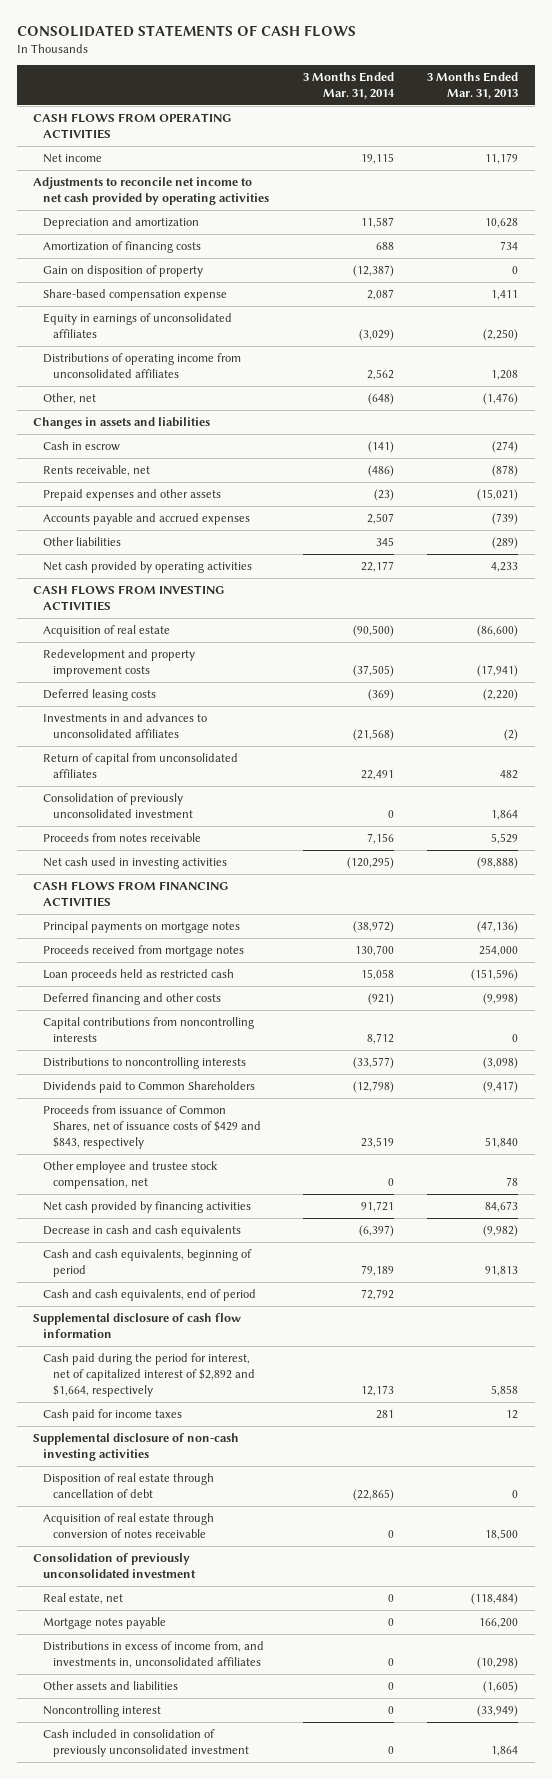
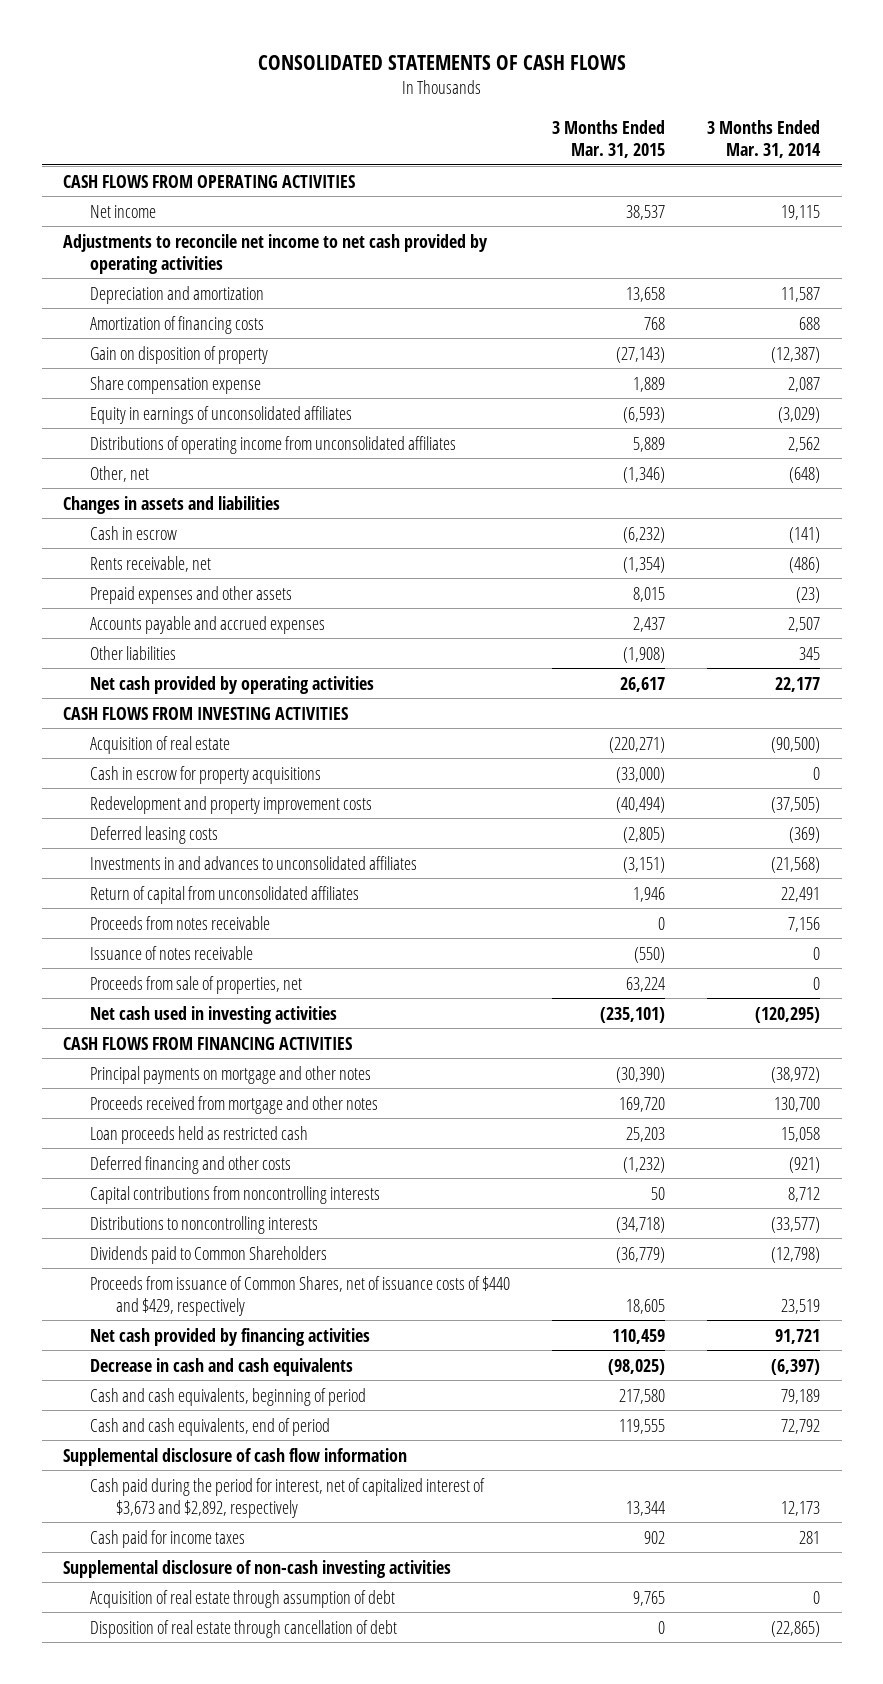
- | 3 Months Ended Mar. 31, 2014 | 3 Months Ended Mar. 31, 2013
+ | 3 Months Ended Mar. 31, 2015 | 3 Months Ended Mar. 31, 2014
- Share-based compensation expense | 2,087 | 1,411
+ Share compensation expense | 1,889 | 2,087
+ Cash in escrow for property acquisitions | (33,000) | 0
- Consolidation of previously unconsolidated investment | 0 | 1,864
+ Issuance of notes receivable | (550) | 0
+ Proceeds from sale of properties, net | 63,224 | 0
- Principal payments on mortgage notes | (38,972) | (47,136)
- Proceeds received from mortgage notes | 130,700 | 254,000
+ Principal payments on mortgage and other notes | (30,390) | (38,972)
+ Proceeds received from mortgage and other notes | 169,720 | 130,700
- Proceeds from issuance of Common Shares, net of issuance costs of $429 and $843, respectively | 23,519 | 51,840
- Other employee and trustee stock compensation, net | 0 | 78
+ Proceeds from issuance of Common Shares, net of issuance costs of $440 and $429, respectively | 18,605 | 23,519
- Cash paid during the period for interest, net of capitalized interest of $2,892 and $1,664, respectively | 12,173 | 5,858
+ Cash paid during the period for interest, net of capitalized interest of $3,673 and $2,892, respectively | 13,344 | 12,173
+ Acquisition of real estate through assumption of debt | 9,765 | 0
- Acquisition of real estate through conversion of notes receivable | 0 | 18,500
- Consolidation of previously unconsolidated investment
- Real estate, net | 0 | (118,484)
- Mortgage notes payable | 0 | 166,200
- Distributions in excess of income from, and investments in, unconsolidated affiliates | 0 | (10,298)
- Other assets and liabilities | 0 | (1,605)
- Noncontrolling interest | 0 | (33,949)
- Cash included in consolidation of previously unconsolidated investment | 0 | 1,864

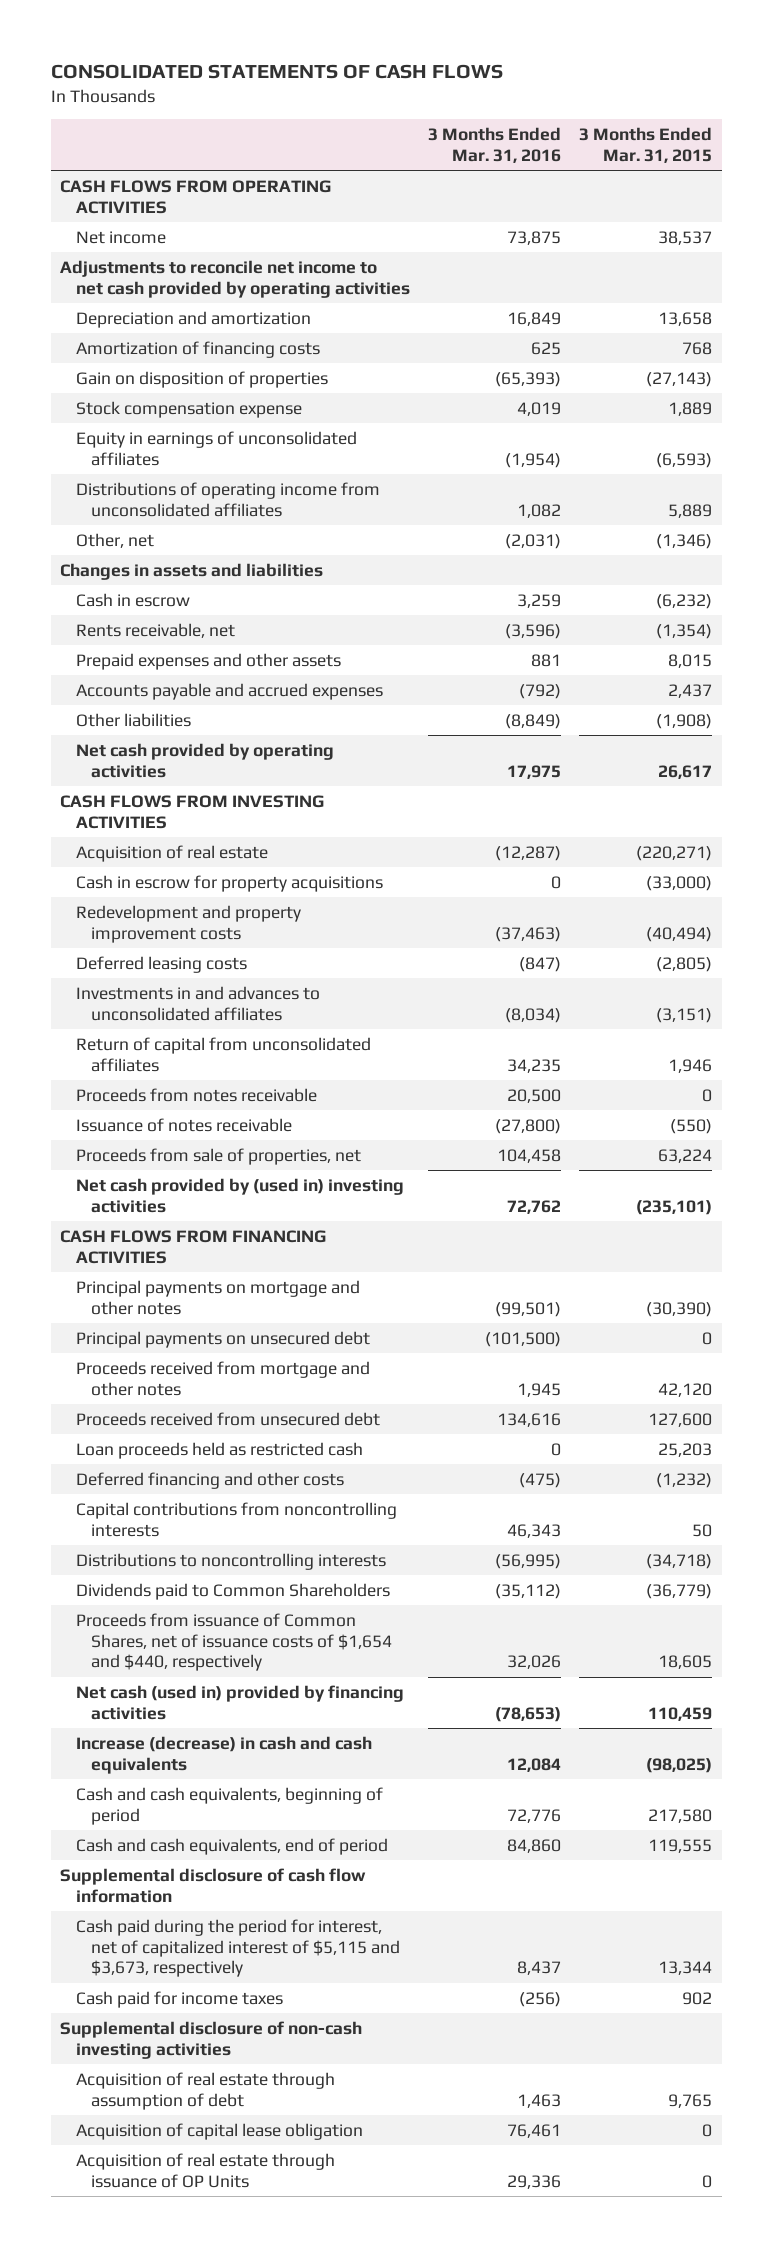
- | 3 Months Ended Mar. 31, 2015 | 3 Months Ended Mar. 31, 2014
+ | 3 Months Ended Mar. 31, 2016 | 3 Months Ended Mar. 31, 2015
- Gain on disposition of property | (27,143) | (12,387)
- Share compensation expense | 1,889 | 2,087
+ Gain on disposition of properties | (65,393) | (27,143)
+ Stock compensation expense | 4,019 | 1,889
- Net cash used in investing activities | (235,101) | (120,295)
+ Net cash provided by (used in) investing activities | 72,762 | (235,101)
- Proceeds received from mortgage and other notes | 169,720 | 130,700
+ Principal payments on unsecured debt | (101,500) | 0
+ Proceeds received from mortgage and other notes | 1,945 | 42,120
+ Proceeds received from unsecured debt | 134,616 | 127,600
- Proceeds from issuance of Common Shares, net of issuance costs of $440 and $429, respectively | 18,605 | 23,519
- Net cash provided by financing activities | 110,459 | 91,721
- Decrease in cash and cash equivalents | (98,025) | (6,397)
+ Proceeds from issuance of Common Shares, net of issuance costs of $1,654 and $440, respectively | 32,026 | 18,605
+ Net cash (used in) provided by financing activities | (78,653) | 110,459
+ Increase (decrease) in cash and cash equivalents | 12,084 | (98,025)
- Cash paid during the period for interest, net of capitalized interest of $3,673 and $2,892, respectively | 13,344 | 12,173
+ Cash paid during the period for interest, net of capitalized interest of $5,115 and $3,673, respectively | 8,437 | 13,344
- Disposition of real estate through cancellation of debt | 0 | (22,865)
+ Acquisition of capital lease obligation | 76,461 | 0
+ Acquisition of real estate through issuance of OP Units | 29,336 | 0

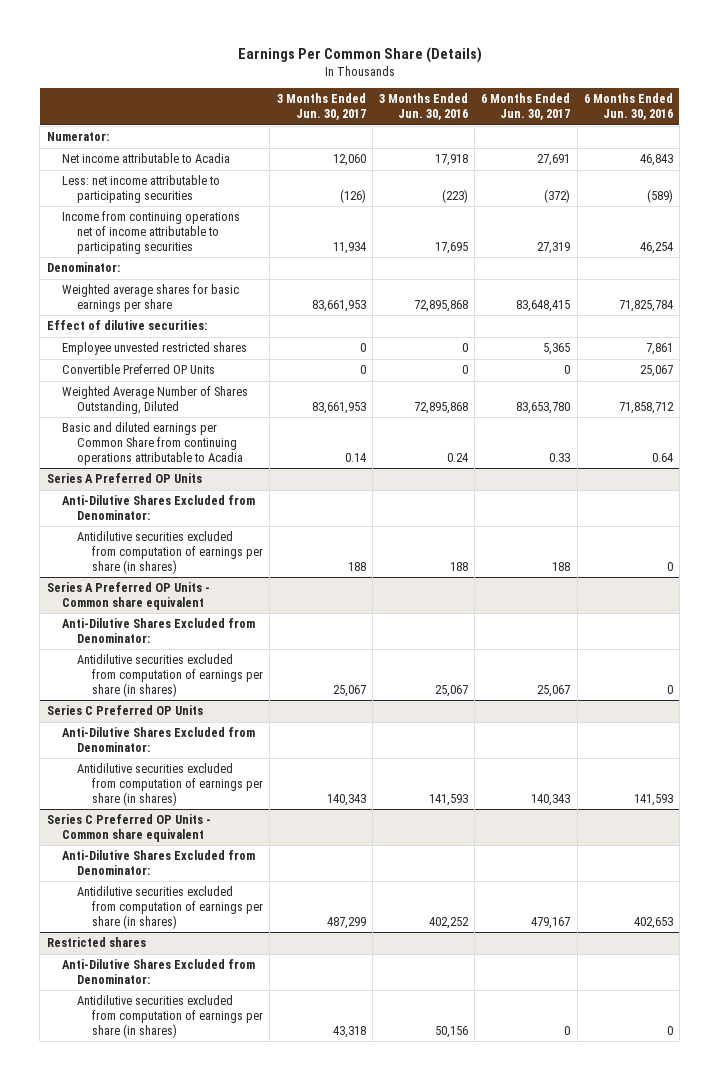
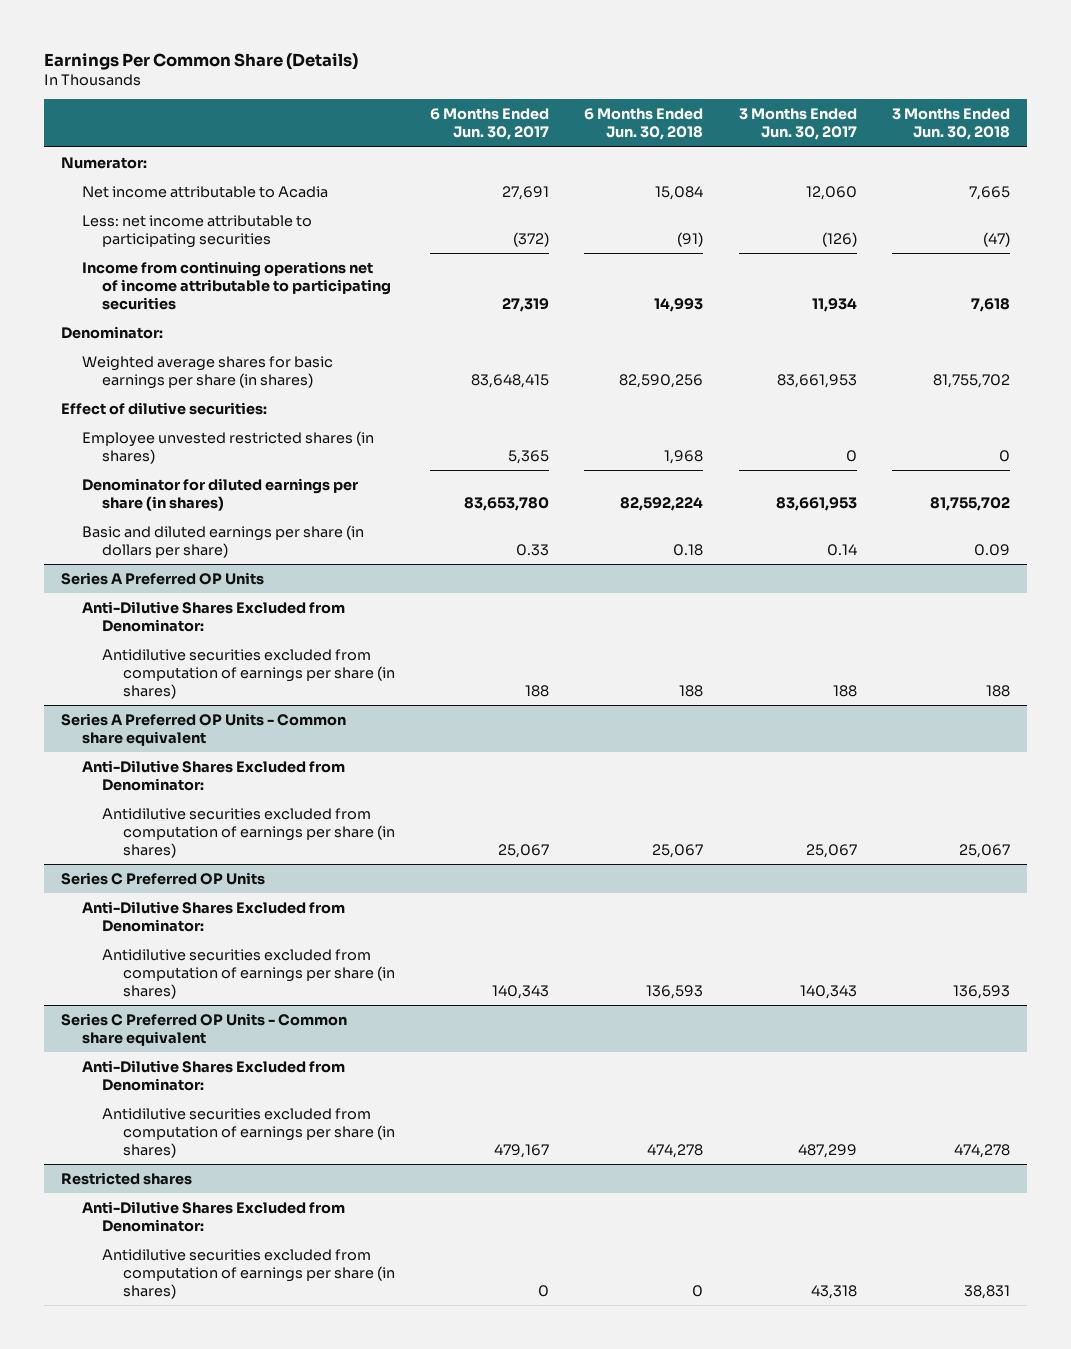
- | 3 Months Ended Jun. 30, 2017 | 3 Months Ended Jun. 30, 2016 | 6 Months Ended Jun. 30, 2017 | 6 Months Ended Jun. 30, 2016
+ | 6 Months Ended Jun. 30, 2017 | 6 Months Ended Jun. 30, 2018 | 3 Months Ended Jun. 30, 2017 | 3 Months Ended Jun. 30, 2018
- Weighted average shares for basic earnings per share | 83,661,953 | 72,895,868 | 83,648,415 | 71,825,784
+ Weighted average shares for basic earnings per share (in shares) | 83,648,415 | 82,590,256 | 83,661,953 | 81,755,702
- Employee unvested restricted shares | 0 | 0 | 5,365 | 7,861
- Convertible Preferred OP Units | 0 | 0 | 0 | 25,067
- Weighted Average Number of Shares Outstanding, Diluted | 83,661,953 | 72,895,868 | 83,653,780 | 71,858,712
- Basic and diluted earnings per Common Share from continuing operations attributable to Acadia | 0.14 | 0.24 | 0.33 | 0.64
+ Employee unvested restricted shares (in shares) | 5,365 | 1,968 | 0 | 0
+ Denominator for diluted earnings per share (in shares) | 83,653,780 | 82,592,224 | 83,661,953 | 81,755,702
+ Basic and diluted earnings per share (in dollars per share) | 0.33 | 0.18 | 0.14 | 0.09

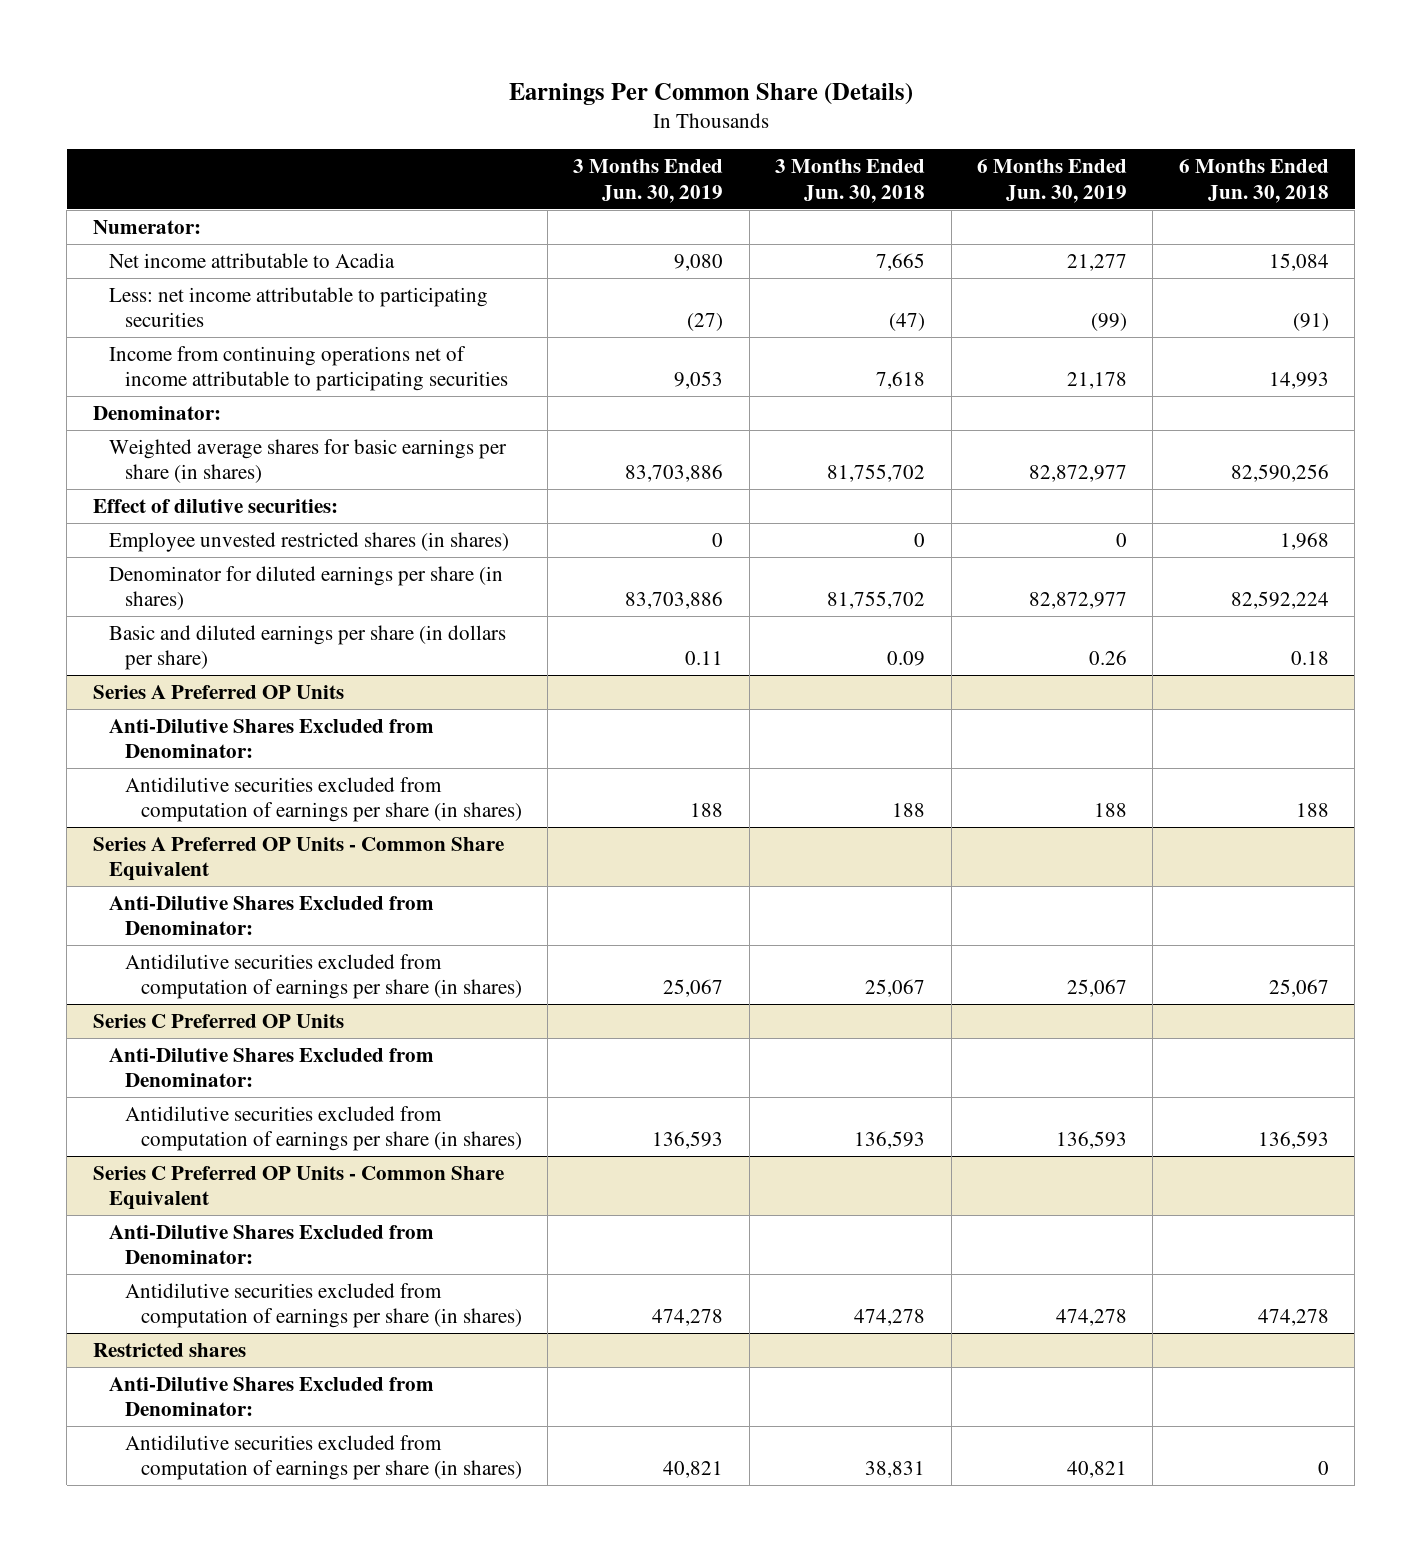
- | 6 Months Ended Jun. 30, 2017 | 6 Months Ended Jun. 30, 2018 | 3 Months Ended Jun. 30, 2017 | 3 Months Ended Jun. 30, 2018
+ | 3 Months Ended Jun. 30, 2019 | 3 Months Ended Jun. 30, 2018 | 6 Months Ended Jun. 30, 2019 | 6 Months Ended Jun. 30, 2018
- Series A Preferred OP Units - Common share equivalent
+ Series A Preferred OP Units - Common Share Equivalent
- Series C Preferred OP Units - Common share equivalent
+ Series C Preferred OP Units - Common Share Equivalent

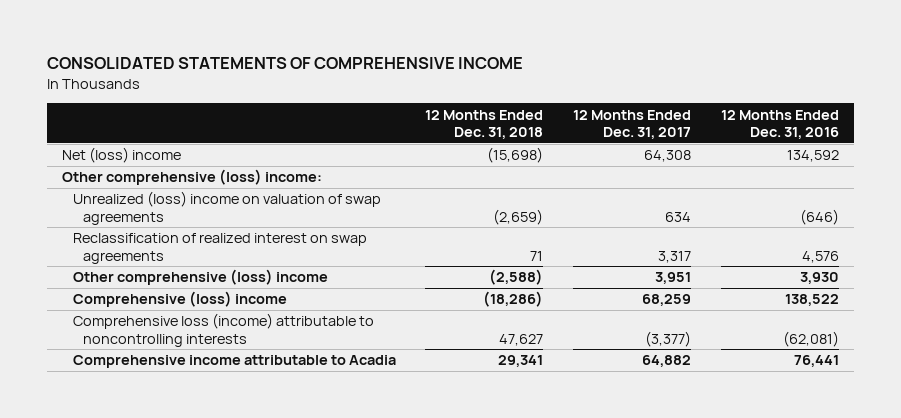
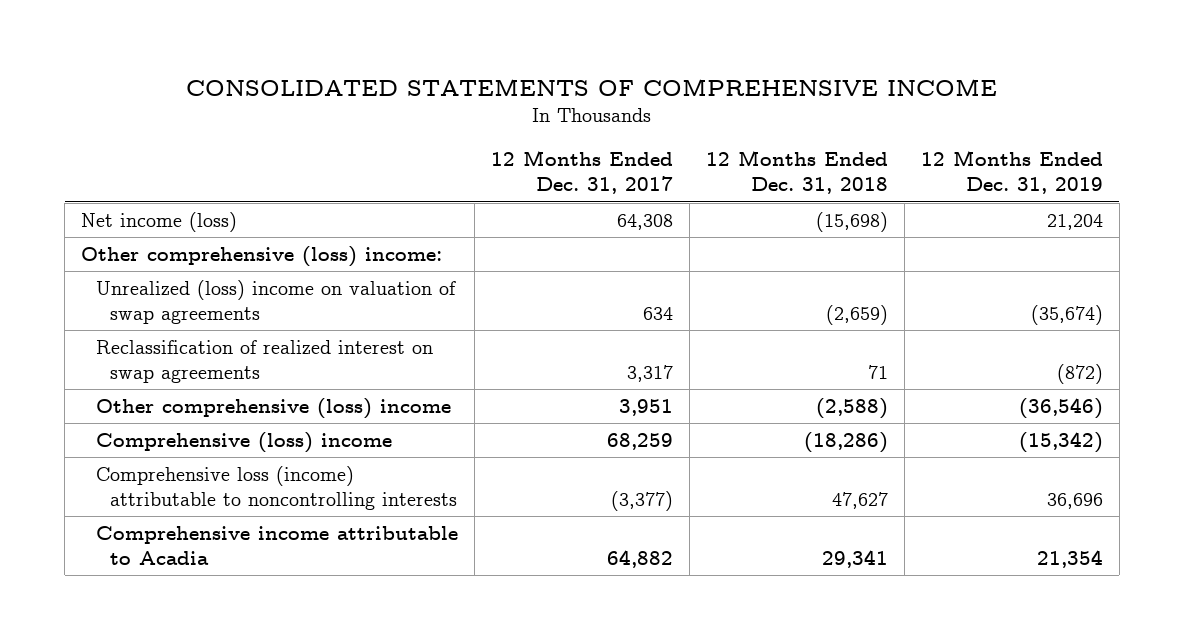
- | 12 Months Ended Dec. 31, 2018 | 12 Months Ended Dec. 31, 2017 | 12 Months Ended Dec. 31, 2016
+ | 12 Months Ended Dec. 31, 2017 | 12 Months Ended Dec. 31, 2018 | 12 Months Ended Dec. 31, 2019
- Net (loss) income | (15,698) | 64,308 | 134,592
+ Net income (loss) | 64,308 | (15,698) | 21,204

